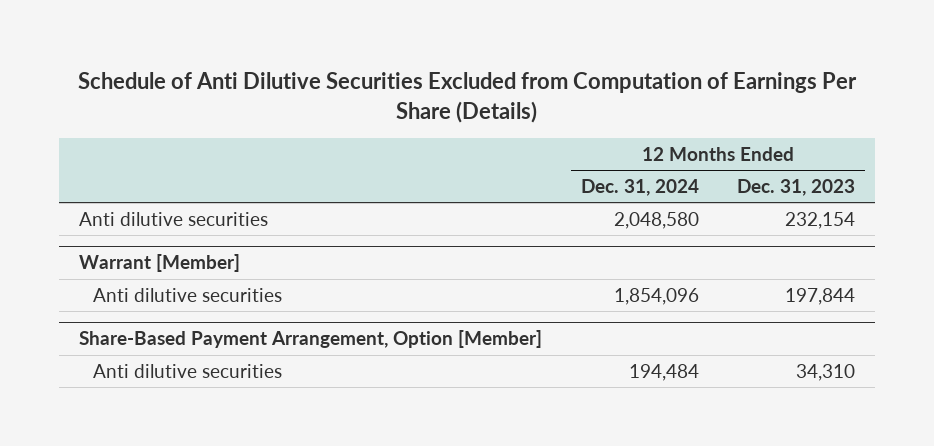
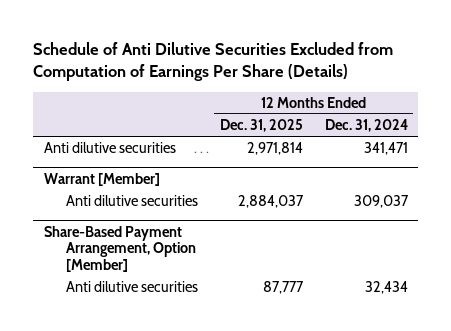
- | 12 Months Ended Dec. 31, 2024 | 12 Months Ended Dec. 31, 2023
+ | 12 Months Ended Dec. 31, 2025 | 12 Months Ended Dec. 31, 2024
- Anti dilutive securities | 2,048,580 | 232,154
+ Anti dilutive securities | 2,971,814 | 341,471
@ Warrant [Member]
- Anti dilutive securities | 1,854,096 | 197,844
+ Anti dilutive securities | 2,884,037 | 309,037
@ Share-Based Payment Arrangement, Option [Member]
- Anti dilutive securities | 194,484 | 34,310
+ Anti dilutive securities | 87,777 | 32,434

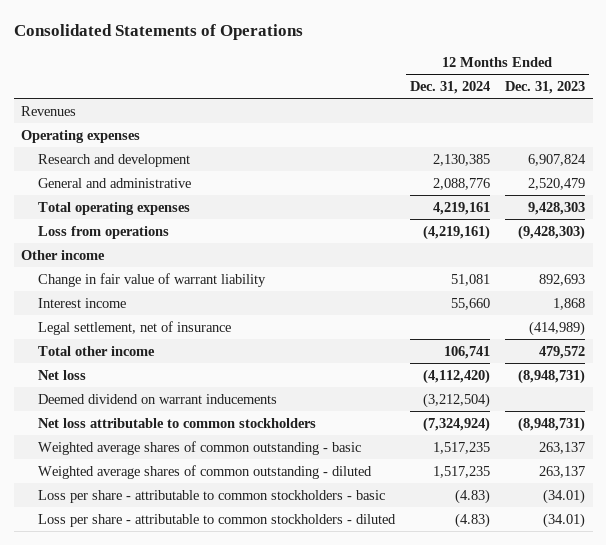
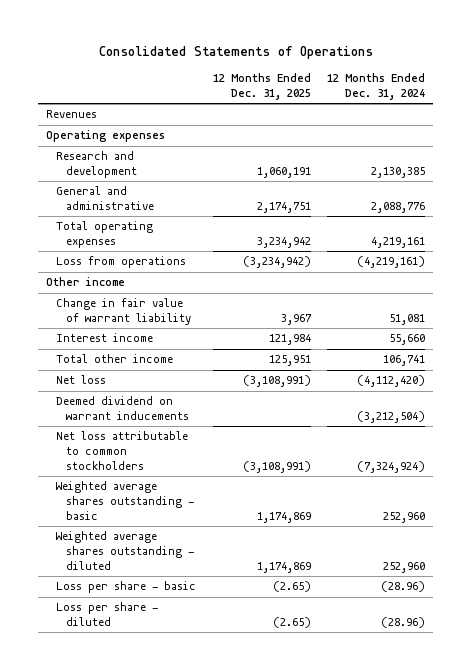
- | 12 Months Ended Dec. 31, 2024 | 12 Months Ended Dec. 31, 2023
+ | 12 Months Ended Dec. 31, 2025 | 12 Months Ended Dec. 31, 2024
- Legal settlement, net of insurance | | (414,989)
- Weighted average shares of common outstanding - basic | 1,517,235 | 263,137
- Weighted average shares of common outstanding - diluted | 1,517,235 | 263,137
- Loss per share - attributable to common stockholders - basic | (4.83) | (34.01)
- Loss per share - attributable to common stockholders - diluted | (4.83) | (34.01)
+ Weighted average shares outstanding - basic | 1,174,869 | 252,960
+ Weighted average shares outstanding - diluted | 1,174,869 | 252,960
+ Loss per share - basic | (2.65) | (28.96)
+ Loss per share - diluted | (2.65) | (28.96)

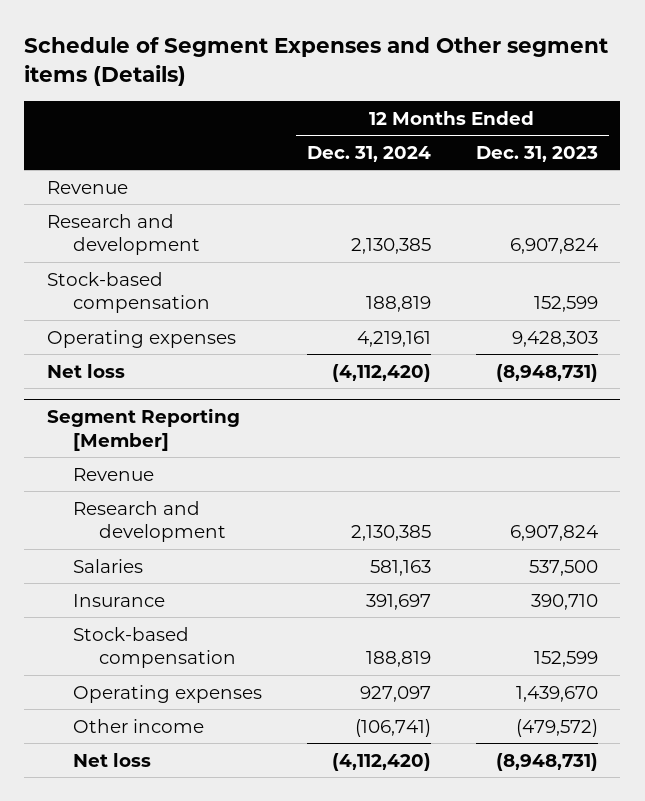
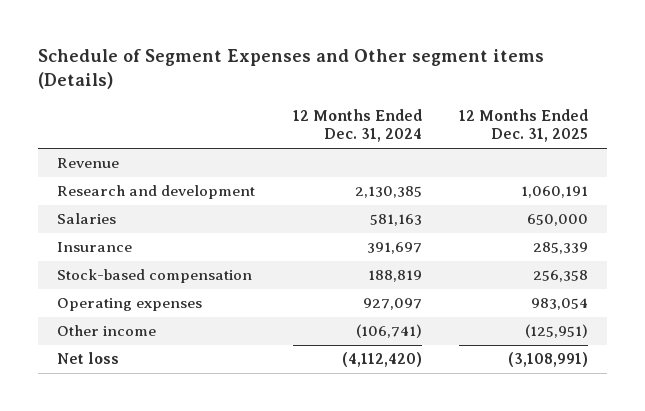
- | 12 Months Ended Dec. 31, 2024 | 12 Months Ended Dec. 31, 2023
+ | 12 Months Ended Dec. 31, 2024 | 12 Months Ended Dec. 31, 2025
- Stock-based compensation | 188,819 | 152,599
- Operating expenses | 4,219,161 | 9,428,303
- Net loss | (4,112,420) | (8,948,731)
- Segment Reporting [Member]
- Revenue
- Research and development | 2,130,385 | 6,907,824

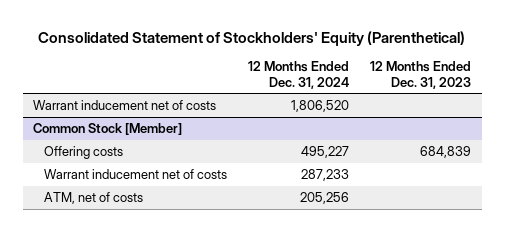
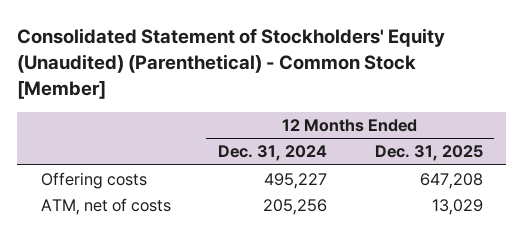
- Consolidated Statement of Stockholders' Equity (Parenthetical)
+ Consolidated Statement of Stockholders' Equity (Unaudited) (Parenthetical) - Common Stock [Member]
- | 12 Months Ended Dec. 31, 2024 | 12 Months Ended Dec. 31, 2023
+ | 12 Months Ended Dec. 31, 2024 | 12 Months Ended Dec. 31, 2025
- Warrant inducement net of costs | 1,806,520 |
- Common Stock [Member]
- Warrant inducement net of costs | 287,233 |

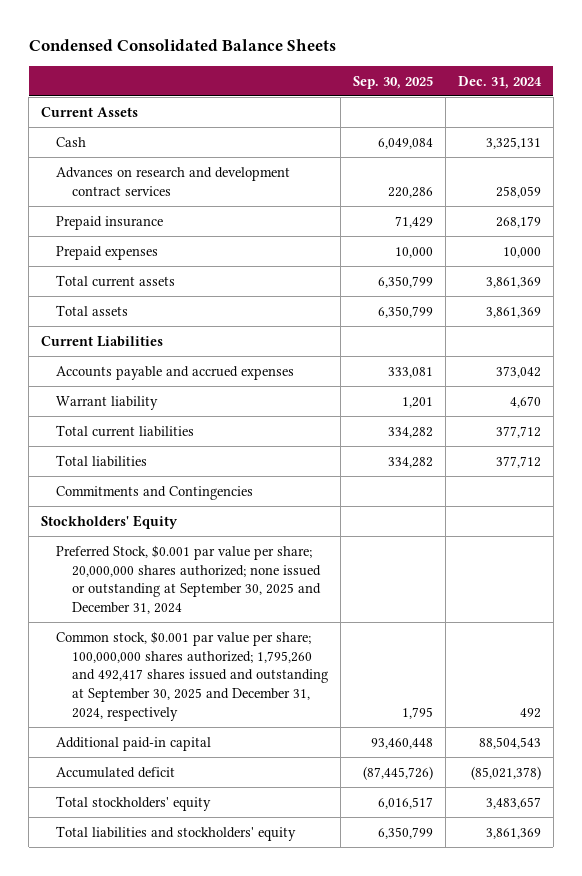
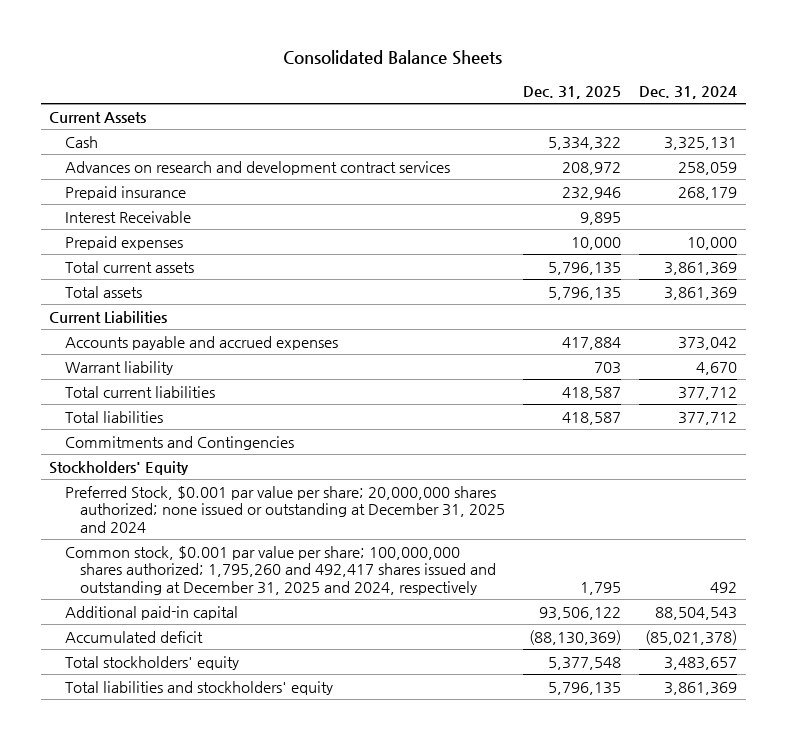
- Condensed Consolidated Balance Sheets
+ Consolidated Balance Sheets
- | Sep. 30, 2025 | Dec. 31, 2024
+ | Dec. 31, 2025 | Dec. 31, 2024
+ Interest Receivable | 9,895 |
- Preferred Stock, $0.001 par value per share; 20,000,000 shares authorized; none issued or outstanding at September 30, 2025 and December 31, 2024
- Common stock, $0.001 par value per share; 100,000,000 shares authorized; 1,795,260 and 492,417 shares issued and outstanding at September 30, 2025 and December 31, 2024, respectively | 1,795 | 492
+ Preferred Stock, $0.001 par value per share; 20,000,000 shares authorized; none issued or outstanding at December 31, 2025 and 2024
+ Common stock, $0.001 par value per share; 100,000,000 shares authorized; 1,795,260 and 492,417 shares issued and outstanding at December 31, 2025 and 2024, respectively | 1,795 | 492

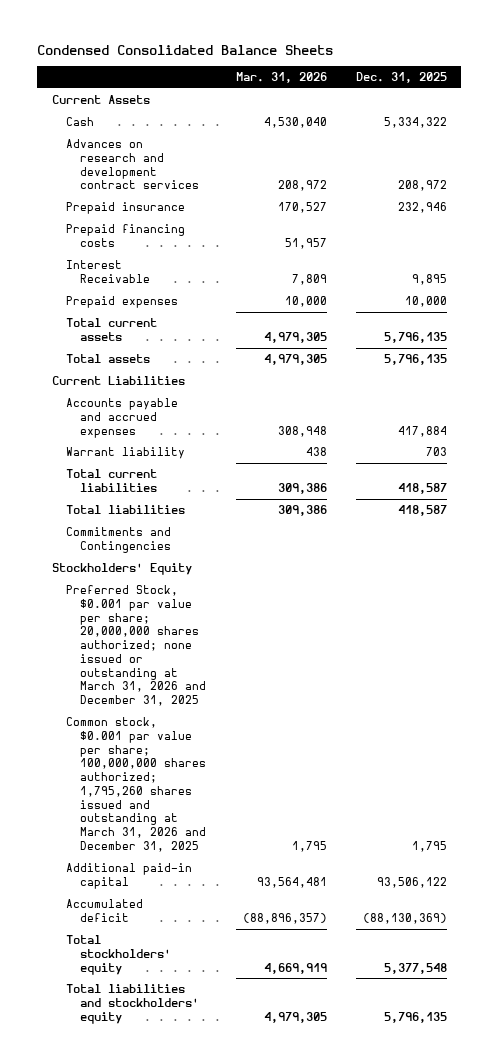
- Consolidated Balance Sheets
+ Condensed Consolidated Balance Sheets
- | Dec. 31, 2025 | Dec. 31, 2024
+ | Mar. 31, 2026 | Dec. 31, 2025
+ Prepaid financing costs | 51,957 |
- Preferred Stock, $0.001 par value per share; 20,000,000 shares authorized; none issued or outstanding at December 31, 2025 and 2024
- Common stock, $0.001 par value per share; 100,000,000 shares authorized; 1,795,260 and 492,417 shares issued and outstanding at December 31, 2025 and 2024, respectively | 1,795 | 492
+ Preferred Stock, $0.001 par value per share; 20,000,000 shares authorized; none issued or outstanding at March 31, 2026 and December 31, 2025
+ Common stock, $0.001 par value per share; 100,000,000 shares authorized; 1,795,260 shares issued and outstanding at March 31, 2026 and December 31, 2025 | 1,795 | 1,795

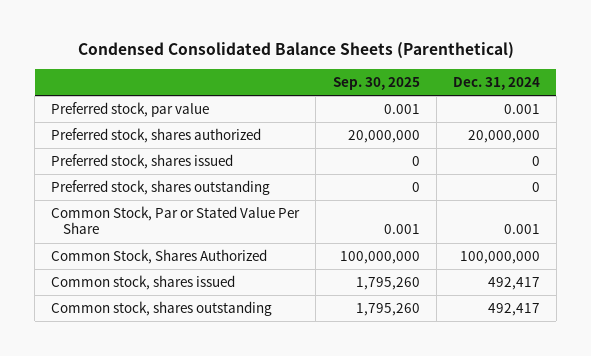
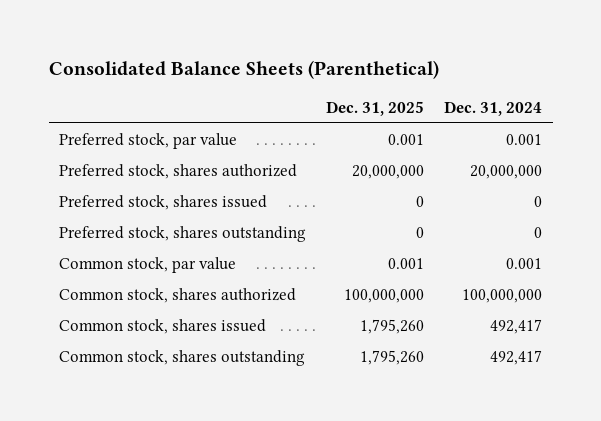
- Condensed Consolidated Balance Sheets (Parenthetical)
+ Consolidated Balance Sheets (Parenthetical)
- | Sep. 30, 2025 | Dec. 31, 2024
+ | Dec. 31, 2025 | Dec. 31, 2024
- Common Stock, Par or Stated Value Per Share | 0.001 | 0.001
- Common Stock, Shares Authorized | 100,000,000 | 100,000,000
+ Common stock, par value | 0.001 | 0.001
+ Common stock, shares authorized | 100,000,000 | 100,000,000

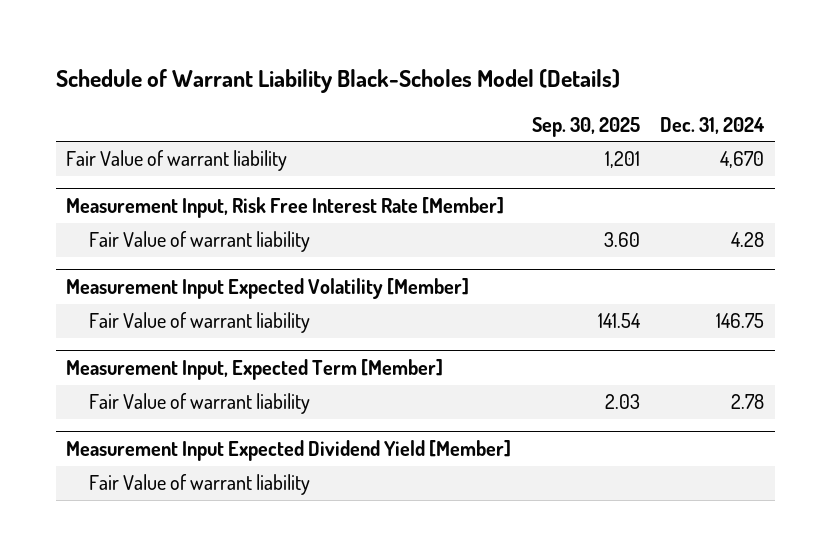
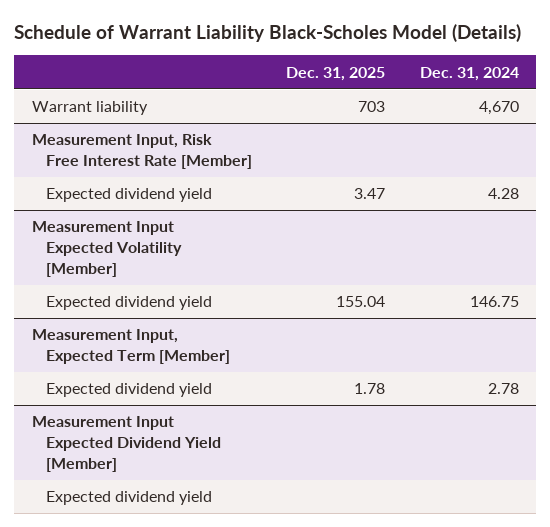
- | Sep. 30, 2025 | Dec. 31, 2024
+ | Dec. 31, 2025 | Dec. 31, 2024
- Fair Value of warrant liability | 1,201 | 4,670
+ Warrant liability | 703 | 4,670
@ Measurement Input, Risk Free Interest Rate [Member]
- Fair Value of warrant liability | 3.60 | 4.28
+ Expected dividend yield | 3.47 | 4.28
@ Measurement Input Expected Volatility [Member]
- Fair Value of warrant liability | 141.54 | 146.75
+ Expected dividend yield | 155.04 | 146.75
@ Measurement Input, Expected Term [Member]
- Fair Value of warrant liability | 2.03 | 2.78
+ Expected dividend yield | 1.78 | 2.78
@ Measurement Input Expected Dividend Yield [Member]
- Fair Value of warrant liability
+ Expected dividend yield

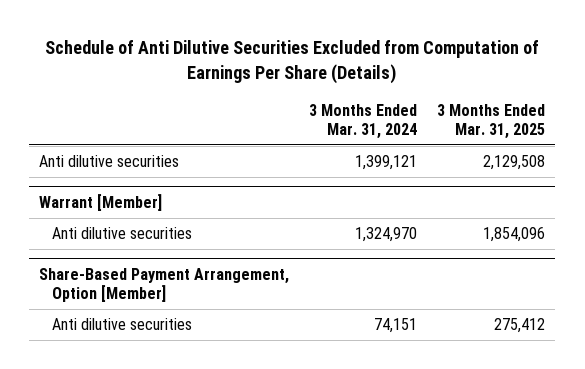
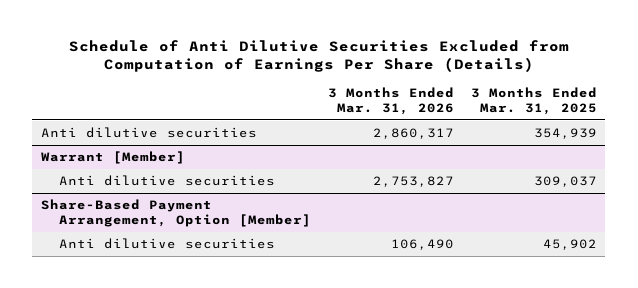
- | 3 Months Ended Mar. 31, 2024 | 3 Months Ended Mar. 31, 2025
+ | 3 Months Ended Mar. 31, 2026 | 3 Months Ended Mar. 31, 2025
- Anti dilutive securities | 1,399,121 | 2,129,508
+ Anti dilutive securities | 2,860,317 | 354,939
@ Warrant [Member]
- Anti dilutive securities | 1,324,970 | 1,854,096
+ Anti dilutive securities | 2,753,827 | 309,037
@ Share-Based Payment Arrangement, Option [Member]
- Anti dilutive securities | 74,151 | 275,412
+ Anti dilutive securities | 106,490 | 45,902

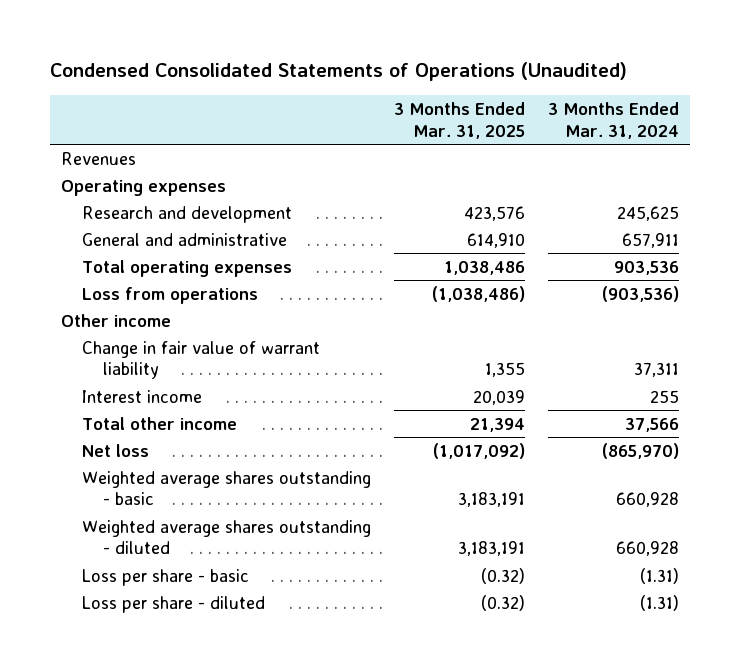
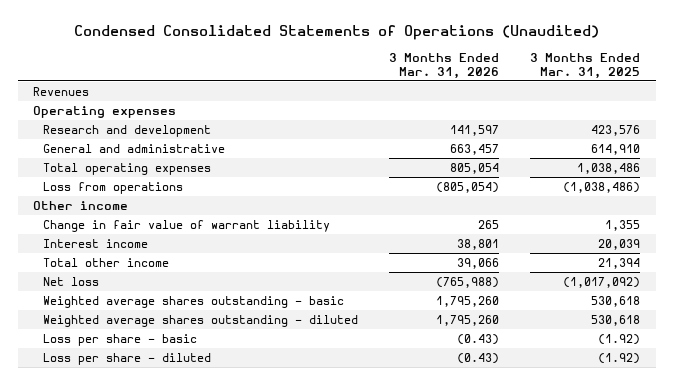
- | 3 Months Ended Mar. 31, 2025 | 3 Months Ended Mar. 31, 2024
+ | 3 Months Ended Mar. 31, 2026 | 3 Months Ended Mar. 31, 2025
- Weighted average shares outstanding - basic | 3,183,191 | 660,928
- Weighted average shares outstanding - diluted | 3,183,191 | 660,928
- Loss per share - basic | (0.32) | (1.31)
- Loss per share - diluted | (0.32) | (1.31)
+ Weighted average shares outstanding - basic | 1,795,260 | 530,618
+ Weighted average shares outstanding - diluted | 1,795,260 | 530,618
+ Loss per share - basic | (0.43) | (1.92)
+ Loss per share - diluted | (0.43) | (1.92)

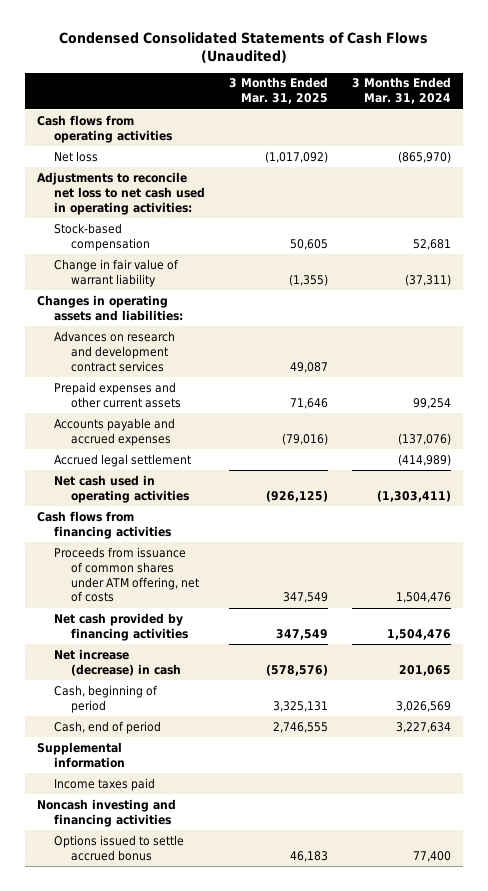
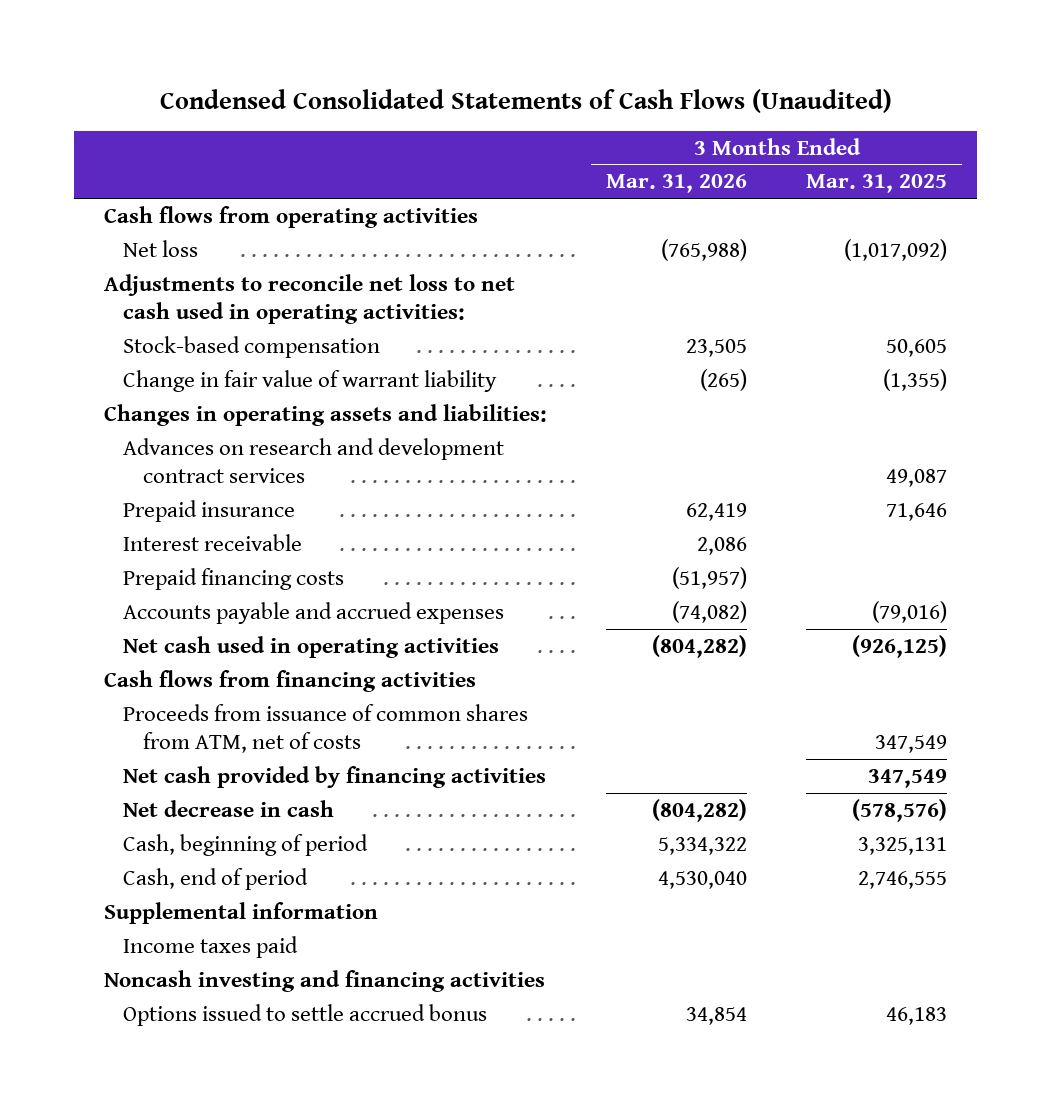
- | 3 Months Ended Mar. 31, 2025 | 3 Months Ended Mar. 31, 2024
+ | 3 Months Ended Mar. 31, 2026 | 3 Months Ended Mar. 31, 2025
- Prepaid expenses and other current assets | 71,646 | 99,254
+ Prepaid insurance | 62,419 | 71,646
+ Interest receivable | 2,086 |
+ Prepaid financing costs | (51,957) |
- Accrued legal settlement | | (414,989)
- Proceeds from issuance of common shares under ATM offering, net of costs | 347,549 | 1,504,476
+ Proceeds from issuance of common shares from ATM, net of costs | | 347,549
- Net increase (decrease) in cash | (578,576) | 201,065
+ Net decrease in cash | (804,282) | (578,576)

